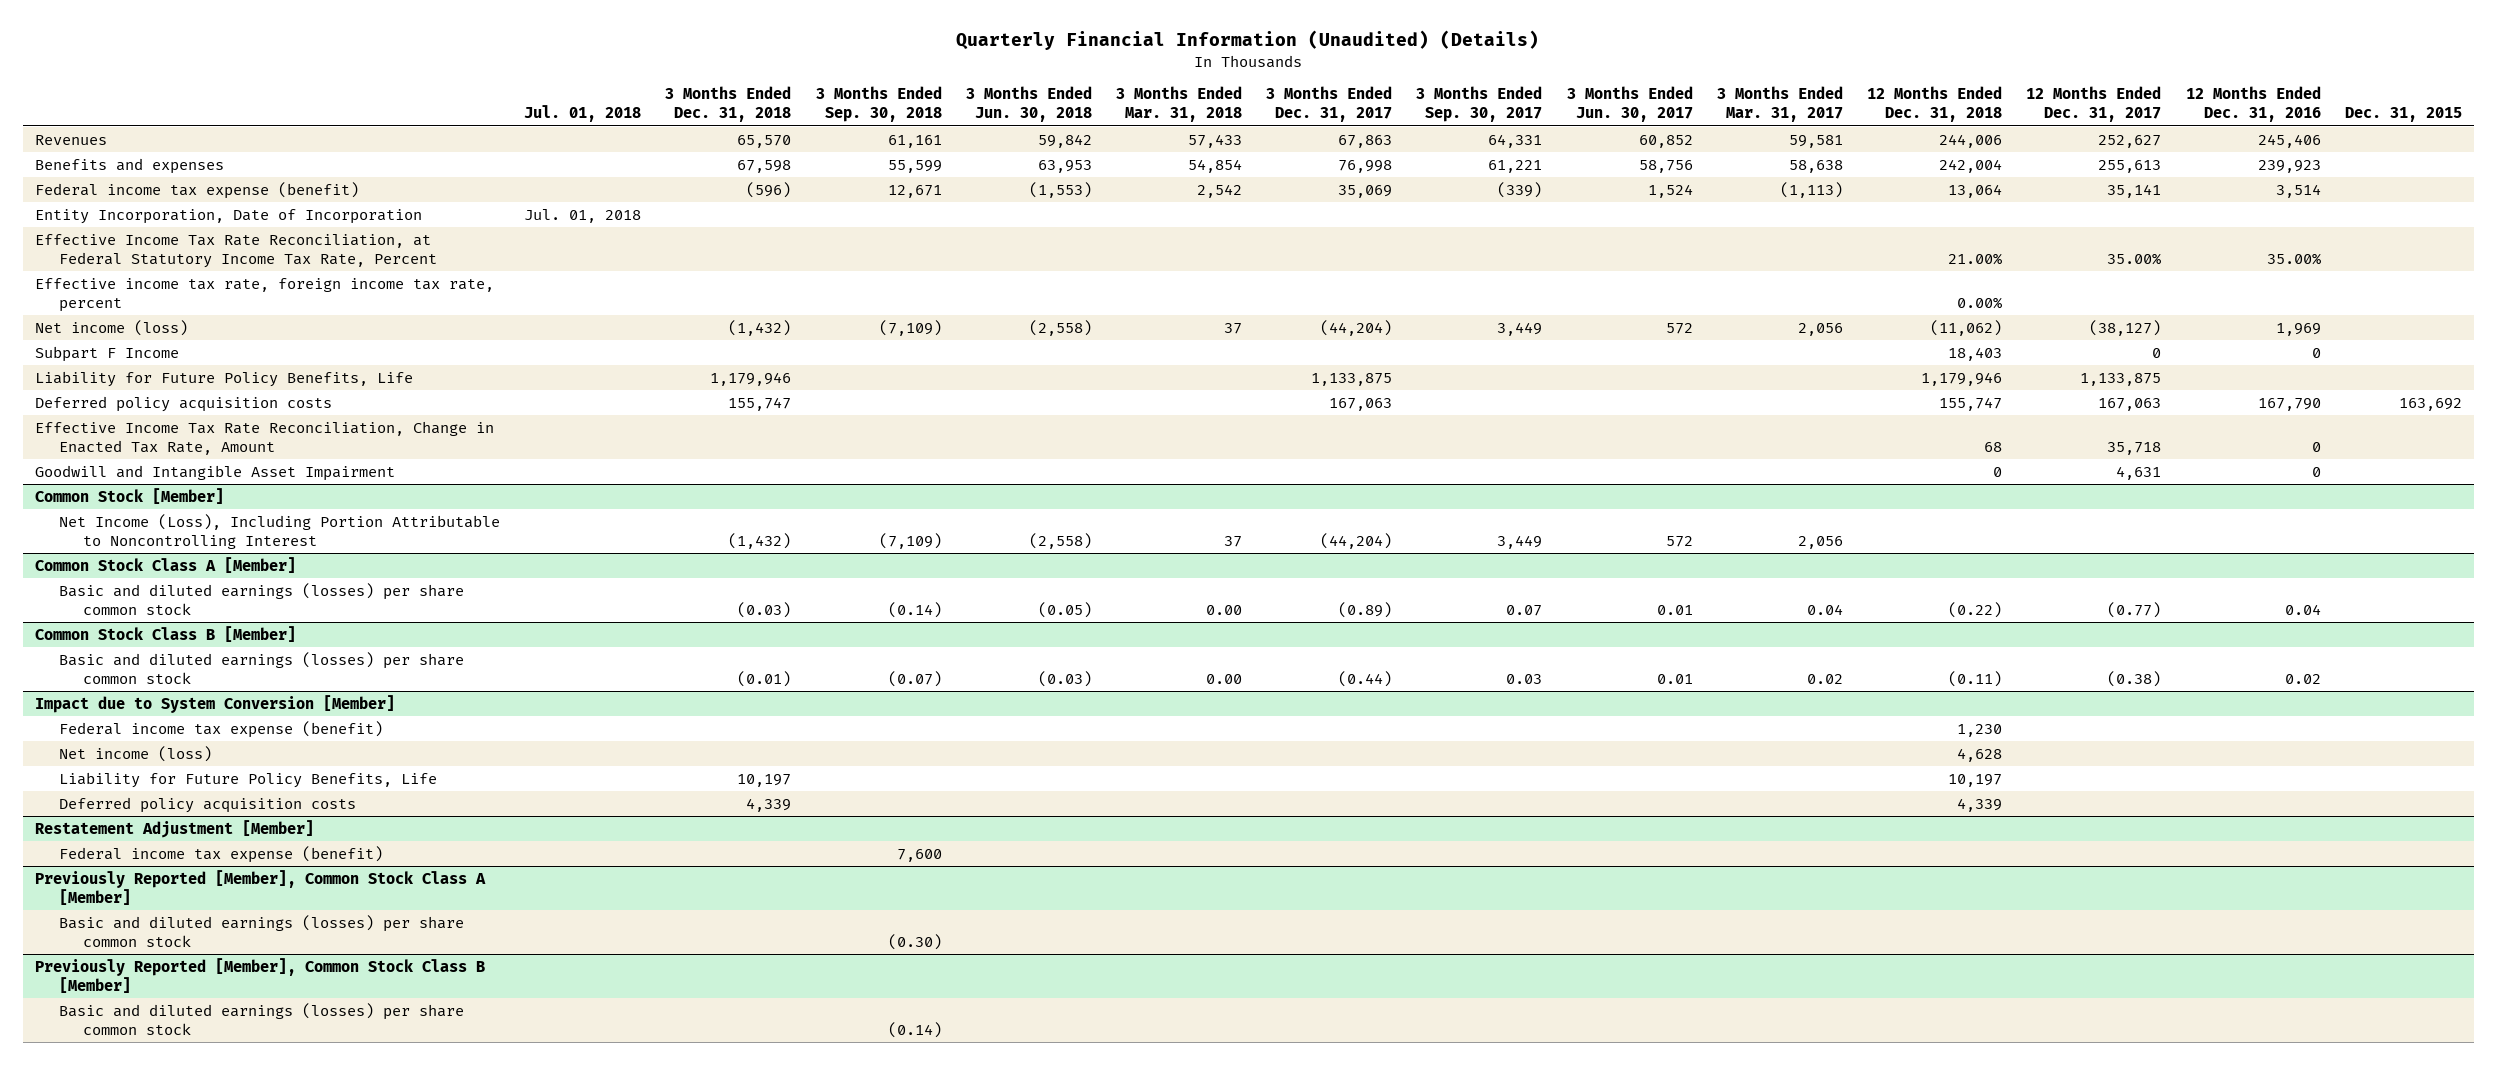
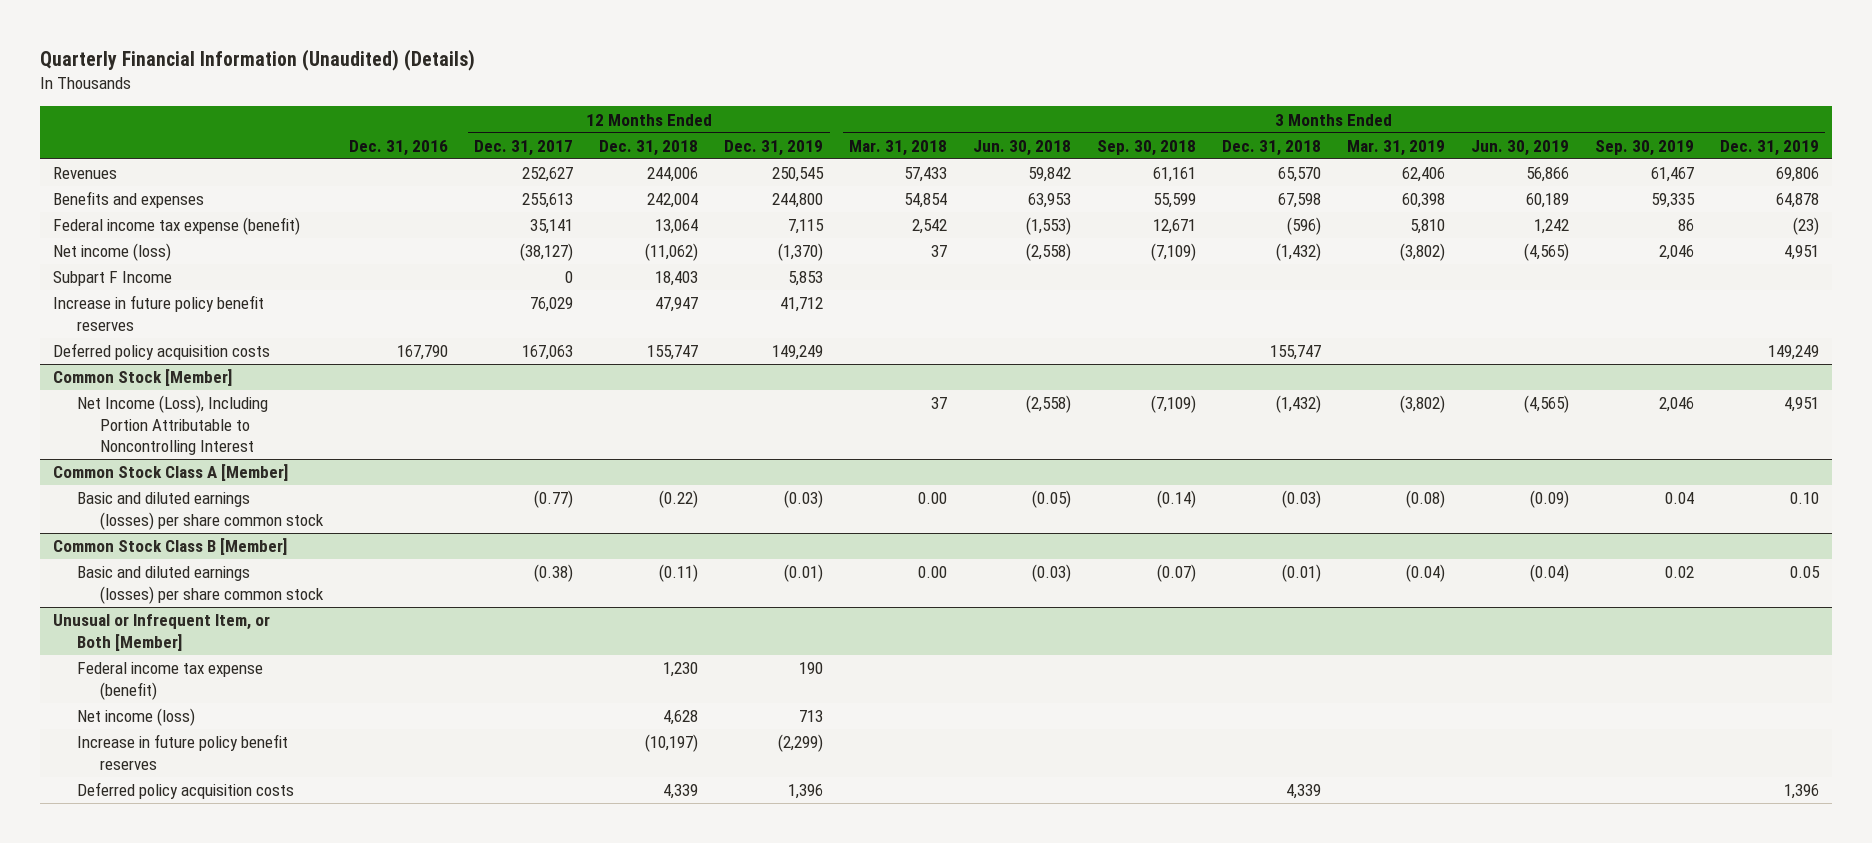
- | Jul. 01, 2018 | 3 Months Ended Dec. 31, 2018 | 3 Months Ended Sep. 30, 2018 | 3 Months Ended Jun. 30, 2018 | 3 Months Ended Mar. 31, 2018 | 3 Months Ended Dec. 31, 2017 | 3 Months Ended Sep. 30, 2017 | 3 Months Ended Jun. 30, 2017 | 3 Months Ended Mar. 31, 2017 | 12 Months Ended Dec. 31, 2018 | 12 Months Ended Dec. 31, 2017 | 12 Months Ended Dec. 31, 2016 | Dec. 31, 2015
+ | Dec. 31, 2016 | 12 Months Ended Dec. 31, 2017 | 12 Months Ended Dec. 31, 2018 | 12 Months Ended Dec. 31, 2019 | 3 Months Ended Mar. 31, 2018 | 3 Months Ended Jun. 30, 2018 | 3 Months Ended Sep. 30, 2018 | 3 Months Ended Dec. 31, 2018 | 3 Months Ended Mar. 31, 2019 | 3 Months Ended Jun. 30, 2019 | 3 Months Ended Sep. 30, 2019 | 3 Months Ended Dec. 31, 2019
- Entity Incorporation, Date of Incorporation | Jul. 01, 2018 | | | | | | | | | | | |
- Effective Income Tax Rate Reconciliation, at Federal Statutory Income Tax Rate, Percent | | | | | | | | | | 21.00% | 35.00% | 35.00% |
- Effective income tax rate, foreign income tax rate, percent | | | | | | | | | | 0.00% | | |
- Liability for Future Policy Benefits, Life | | 1,179,946 | | | | 1,133,875 | | | | 1,179,946 | 1,133,875 | |
+ Increase in future policy benefit reserves | | 76,029 | 47,947 | 41,712 | | | | | | | |
- Effective Income Tax Rate Reconciliation, Change in Enacted Tax Rate, Amount | | | | | | | | | | 68 | 35,718 | 0 |
- Goodwill and Intangible Asset Impairment | | | | | | | | | | 0 | 4,631 | 0 |
- Impact due to System Conversion [Member]
+ Unusual or Infrequent Item, or Both [Member]
- Liability for Future Policy Benefits, Life | | 10,197 | | | | | | | | 10,197 | | |
+ Increase in future policy benefit reserves | | | (10,197) | (2,299) | | | | | | | |
- Restatement Adjustment [Member]
- Federal income tax expense (benefit) | | | 7,600 | | | | | | | | | |
- Previously Reported [Member], Common Stock Class A [Member]
- Basic and diluted earnings (losses) per share common stock | | | (0.30) | | | | | | | | | |
- Previously Reported [Member], Common Stock Class B [Member]
- Basic and diluted earnings (losses) per share common stock | | | (0.14) | | | | | | | | | |

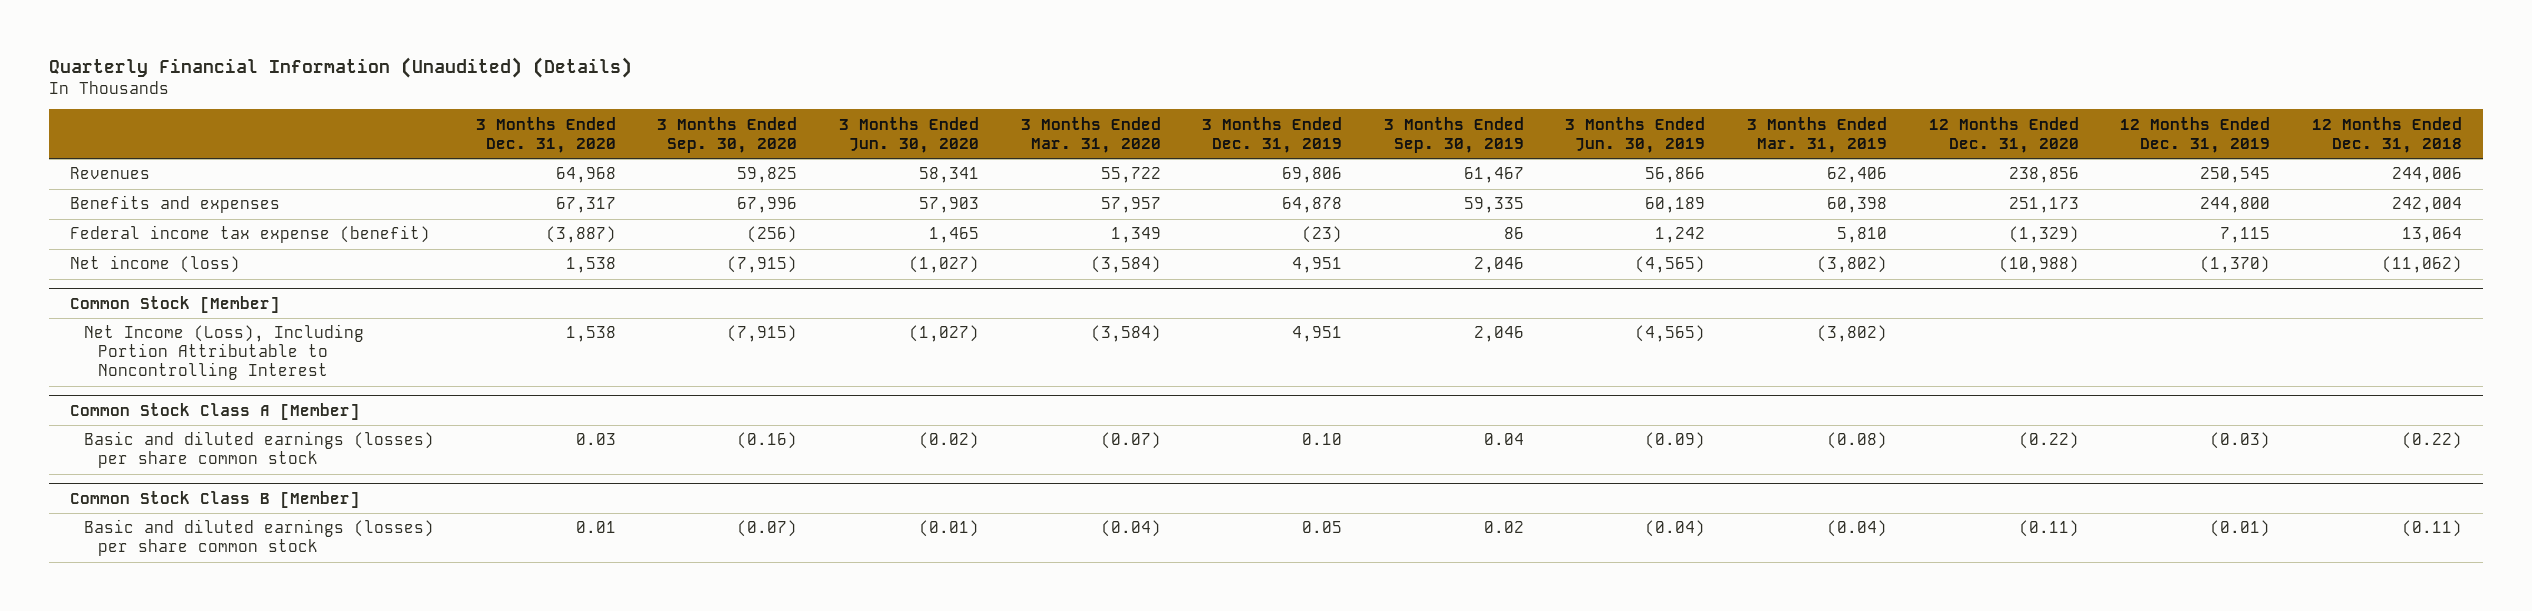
- | Dec. 31, 2016 | 12 Months Ended Dec. 31, 2017 | 12 Months Ended Dec. 31, 2018 | 12 Months Ended Dec. 31, 2019 | 3 Months Ended Mar. 31, 2018 | 3 Months Ended Jun. 30, 2018 | 3 Months Ended Sep. 30, 2018 | 3 Months Ended Dec. 31, 2018 | 3 Months Ended Mar. 31, 2019 | 3 Months Ended Jun. 30, 2019 | 3 Months Ended Sep. 30, 2019 | 3 Months Ended Dec. 31, 2019
+ | 3 Months Ended Dec. 31, 2020 | 3 Months Ended Sep. 30, 2020 | 3 Months Ended Jun. 30, 2020 | 3 Months Ended Mar. 31, 2020 | 3 Months Ended Dec. 31, 2019 | 3 Months Ended Sep. 30, 2019 | 3 Months Ended Jun. 30, 2019 | 3 Months Ended Mar. 31, 2019 | 12 Months Ended Dec. 31, 2020 | 12 Months Ended Dec. 31, 2019 | 12 Months Ended Dec. 31, 2018
- Subpart F Income | | 0 | 18,403 | 5,853 | | | | | | | |
- Increase in future policy benefit reserves | | 76,029 | 47,947 | 41,712 | | | | | | | |
- Deferred policy acquisition costs | 167,790 | 167,063 | 155,747 | 149,249 | | | | 155,747 | | | | 149,249
- Unusual or Infrequent Item, or Both [Member]
- Federal income tax expense (benefit) | | | 1,230 | 190 | | | | | | | |
- Net income (loss) | | | 4,628 | 713 | | | | | | | |
- Increase in future policy benefit reserves | | | (10,197) | (2,299) | | | | | | | |
- Deferred policy acquisition costs | | | 4,339 | 1,396 | | | | 4,339 | | | | 1,396

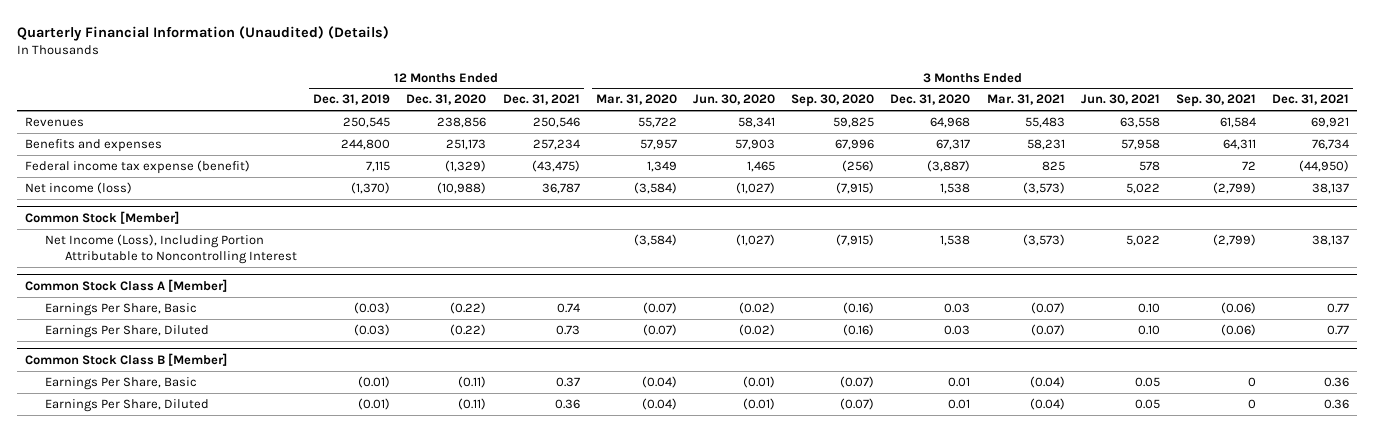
- | 3 Months Ended Dec. 31, 2020 | 3 Months Ended Sep. 30, 2020 | 3 Months Ended Jun. 30, 2020 | 3 Months Ended Mar. 31, 2020 | 3 Months Ended Dec. 31, 2019 | 3 Months Ended Sep. 30, 2019 | 3 Months Ended Jun. 30, 2019 | 3 Months Ended Mar. 31, 2019 | 12 Months Ended Dec. 31, 2020 | 12 Months Ended Dec. 31, 2019 | 12 Months Ended Dec. 31, 2018
+ | 12 Months Ended Dec. 31, 2019 | 12 Months Ended Dec. 31, 2020 | 12 Months Ended Dec. 31, 2021 | 3 Months Ended Mar. 31, 2020 | 3 Months Ended Jun. 30, 2020 | 3 Months Ended Sep. 30, 2020 | 3 Months Ended Dec. 31, 2020 | 3 Months Ended Mar. 31, 2021 | 3 Months Ended Jun. 30, 2021 | 3 Months Ended Sep. 30, 2021 | 3 Months Ended Dec. 31, 2021
@ Common Stock Class A [Member]
- Basic and diluted earnings (losses) per share common stock | 0.03 | (0.16) | (0.02) | (0.07) | 0.10 | 0.04 | (0.09) | (0.08) | (0.22) | (0.03) | (0.22)
+ Earnings Per Share, Basic | (0.03) | (0.22) | 0.74 | (0.07) | (0.02) | (0.16) | 0.03 | (0.07) | 0.10 | (0.06) | 0.77
+ Earnings Per Share, Diluted | (0.03) | (0.22) | 0.73 | (0.07) | (0.02) | (0.16) | 0.03 | (0.07) | 0.10 | (0.06) | 0.77
@ Common Stock Class B [Member]
- Basic and diluted earnings (losses) per share common stock | 0.01 | (0.07) | (0.01) | (0.04) | 0.05 | 0.02 | (0.04) | (0.04) | (0.11) | (0.01) | (0.11)
+ Earnings Per Share, Basic | (0.01) | (0.11) | 0.37 | (0.04) | (0.01) | (0.07) | 0.01 | (0.04) | 0.05 | 0 | 0.36
+ Earnings Per Share, Diluted | (0.01) | (0.11) | 0.36 | (0.04) | (0.01) | (0.07) | 0.01 | (0.04) | 0.05 | 0 | 0.36

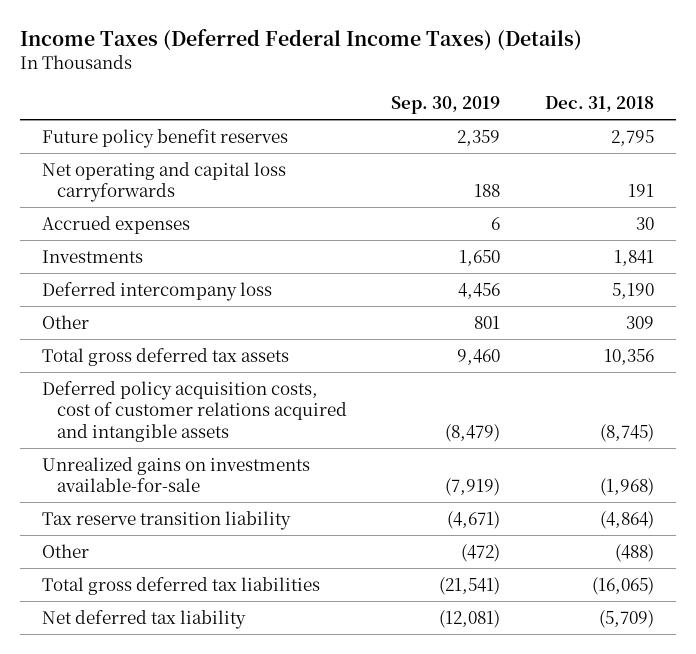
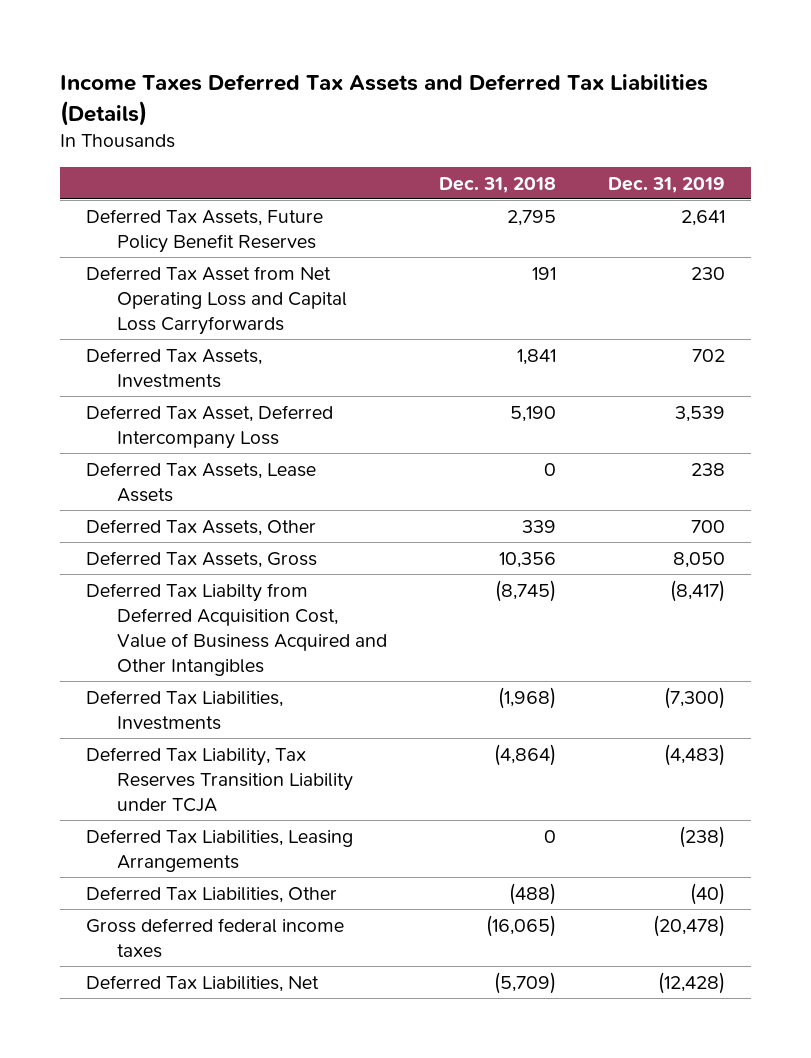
- Income Taxes (Deferred Federal Income Taxes) (Details)
+ Income Taxes Deferred Tax Assets and Deferred Tax Liabilities (Details)
- | Sep. 30, 2019 | Dec. 31, 2018
+ | Dec. 31, 2018 | Dec. 31, 2019
- Future policy benefit reserves | 2,359 | 2,795
- Net operating and capital loss carryforwards | 188 | 191
- Accrued expenses | 6 | 30
- Investments | 1,650 | 1,841
- Deferred intercompany loss | 4,456 | 5,190
- Other | 801 | 309
- Total gross deferred tax assets | 9,460 | 10,356
- Deferred policy acquisition costs, cost of customer relations acquired and intangible assets | (8,479) | (8,745)
- Unrealized gains on investments available-for-sale | (7,919) | (1,968)
- Tax reserve transition liability | (4,671) | (4,864)
- Other | (472) | (488)
- Total gross deferred tax liabilities | (21,541) | (16,065)
- Net deferred tax liability | (12,081) | (5,709)
+ Deferred Tax Assets, Future Policy Benefit Reserves | 2,795 | 2,641
+ Deferred Tax Asset from Net Operating Loss and Capital Loss Carryforwards | 191 | 230
+ Deferred Tax Assets, Investments | 1,841 | 702
+ Deferred Tax Asset, Deferred Intercompany Loss | 5,190 | 3,539
+ Deferred Tax Assets, Lease Assets | 0 | 238
+ Deferred Tax Assets, Other | 339 | 700
+ Deferred Tax Assets, Gross | 10,356 | 8,050
+ Deferred Tax Liabilty from Deferred Acquisition Cost, Value of Business Acquired and Other Intangibles | (8,745) | (8,417)
+ Deferred Tax Liabilities, Investments | (1,968) | (7,300)
+ Deferred Tax Liability, Tax Reserves Transition Liability under TCJA | (4,864) | (4,483)
+ Deferred Tax Liabilities, Leasing Arrangements | 0 | (238)
+ Deferred Tax Liabilities, Other | (488) | (40)
+ Gross deferred federal income taxes | (16,065) | (20,478)
+ Deferred Tax Liabilities, Net | (5,709) | (12,428)

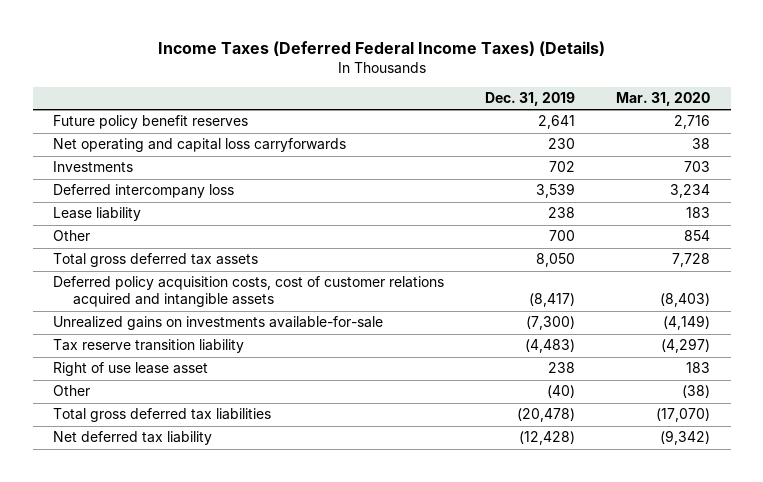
- Income Taxes Deferred Tax Assets and Deferred Tax Liabilities (Details)
+ Income Taxes (Deferred Federal Income Taxes) (Details)
- | Dec. 31, 2018 | Dec. 31, 2019
+ | Dec. 31, 2019 | Mar. 31, 2020
- Deferred Tax Assets, Future Policy Benefit Reserves | 2,795 | 2,641
- Deferred Tax Asset from Net Operating Loss and Capital Loss Carryforwards | 191 | 230
- Deferred Tax Assets, Investments | 1,841 | 702
- Deferred Tax Asset, Deferred Intercompany Loss | 5,190 | 3,539
- Deferred Tax Assets, Lease Assets | 0 | 238
- Deferred Tax Assets, Other | 339 | 700
- Deferred Tax Assets, Gross | 10,356 | 8,050
- Deferred Tax Liabilty from Deferred Acquisition Cost, Value of Business Acquired and Other Intangibles | (8,745) | (8,417)
- Deferred Tax Liabilities, Investments | (1,968) | (7,300)
- Deferred Tax Liability, Tax Reserves Transition Liability under TCJA | (4,864) | (4,483)
- Deferred Tax Liabilities, Leasing Arrangements | 0 | (238)
- Deferred Tax Liabilities, Other | (488) | (40)
- Gross deferred federal income taxes | (16,065) | (20,478)
- Deferred Tax Liabilities, Net | (5,709) | (12,428)
+ Future policy benefit reserves | 2,641 | 2,716
+ Net operating and capital loss carryforwards | 230 | 38
+ Investments | 702 | 703
+ Deferred intercompany loss | 3,539 | 3,234
+ Lease liability | 238 | 183
+ Other | 700 | 854
+ Total gross deferred tax assets | 8,050 | 7,728
+ Deferred policy acquisition costs, cost of customer relations acquired and intangible assets | (8,417) | (8,403)
+ Unrealized gains on investments available-for-sale | (7,300) | (4,149)
+ Tax reserve transition liability | (4,483) | (4,297)
+ Right of use lease asset | 238 | 183
+ Other | (40) | (38)
+ Total gross deferred tax liabilities | (20,478) | (17,070)
+ Net deferred tax liability | (12,428) | (9,342)

